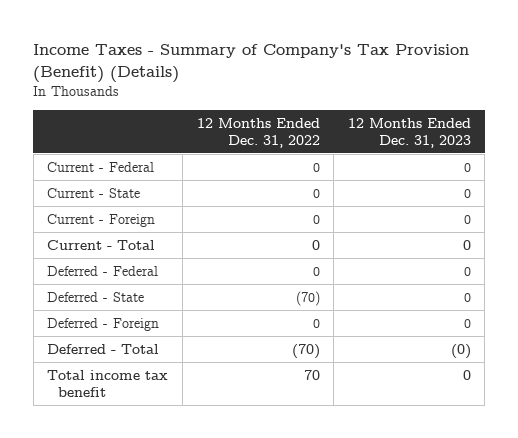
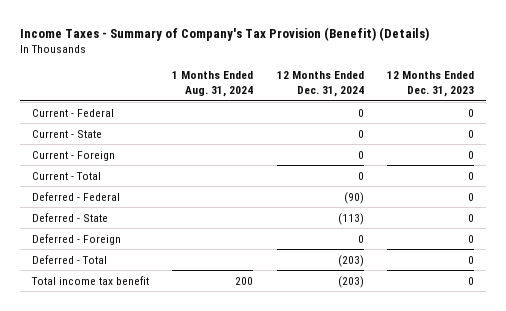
- | 12 Months Ended Dec. 31, 2022 | 12 Months Ended Dec. 31, 2023
+ | 1 Months Ended Aug. 31, 2024 | 12 Months Ended Dec. 31, 2024 | 12 Months Ended Dec. 31, 2023
- Deferred - Total | (70) | (0)
+ Deferred - Total | | (203) | 0

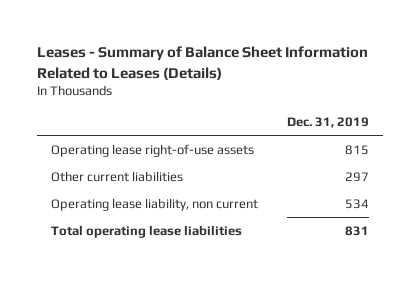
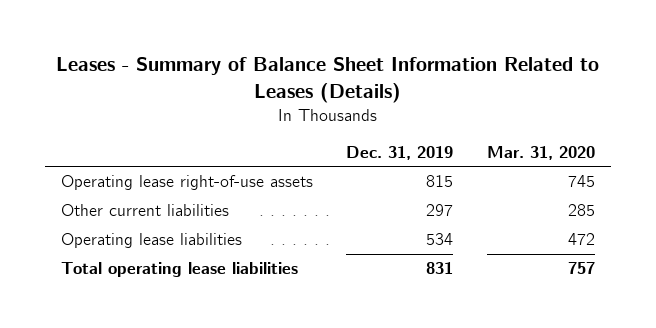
- | Dec. 31, 2019
+ | Dec. 31, 2019 | Mar. 31, 2020
- Operating lease liability, non current | 534
+ Operating lease liabilities | 534 | 472

